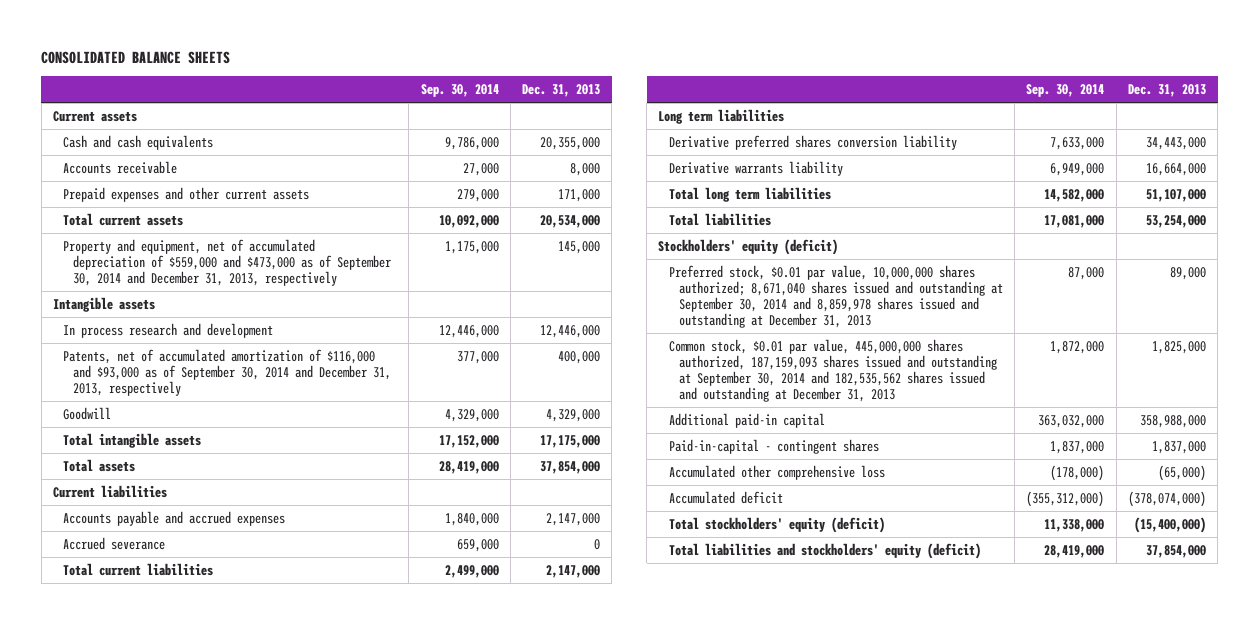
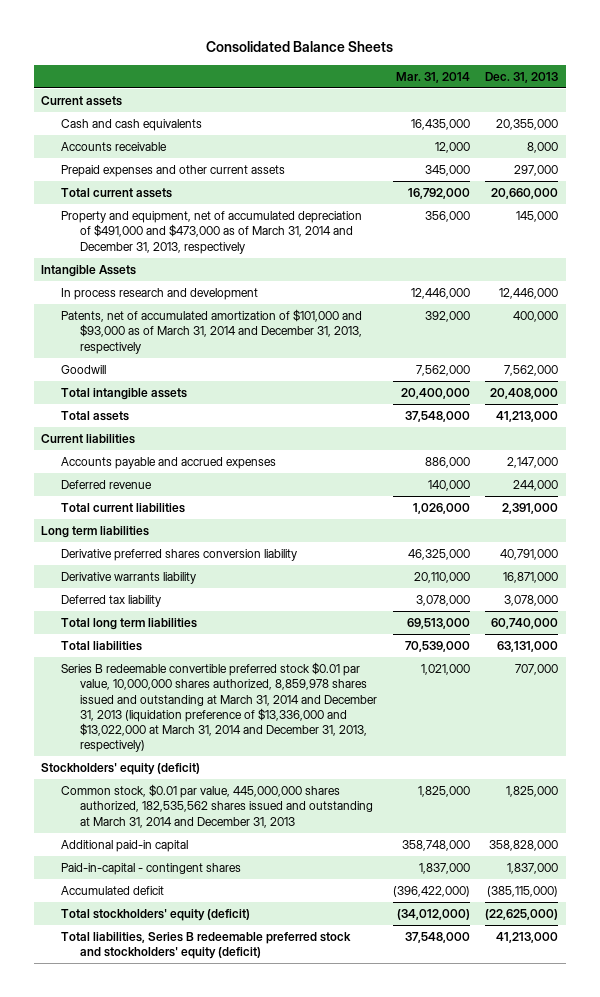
- CONSOLIDATED BALANCE SHEETS
+ Consolidated Balance Sheets
- | Sep. 30, 2014 | Dec. 31, 2013
+ | Mar. 31, 2014 | Dec. 31, 2013
- Prepaid expenses and other current assets | 279,000 | 171,000
- Total current assets | 10,092,000 | 20,534,000
- Property and equipment, net of accumulated depreciation of $559,000 and $473,000 as of September 30, 2014 and December 31, 2013, respectively | 1,175,000 | 145,000
- Intangible assets
+ Prepaid expenses and other current assets | 345,000 | 297,000
+ Total current assets | 16,792,000 | 20,660,000
+ Property and equipment, net of accumulated depreciation of $491,000 and $473,000 as of March 31, 2014 and December 31, 2013, respectively | 356,000 | 145,000
+ Intangible Assets
- Patents, net of accumulated amortization of $116,000 and $93,000 as of September 30, 2014 and December 31, 2013, respectively | 377,000 | 400,000
- Goodwill | 4,329,000 | 4,329,000
- Total intangible assets | 17,152,000 | 17,175,000
- Total assets | 28,419,000 | 37,854,000
+ Patents, net of accumulated amortization of $101,000 and $93,000 as of March 31, 2014 and December 31, 2013, respectively | 392,000 | 400,000
+ Goodwill | 7,562,000 | 7,562,000
+ Total intangible assets | 20,400,000 | 20,408,000
+ Total assets | 37,548,000 | 41,213,000
- Accrued severance | 659,000 | 0
- Total current liabilities | 2,499,000 | 2,147,000
+ Deferred revenue | 140,000 | 244,000
+ Total current liabilities | 1,026,000 | 2,391,000
- Derivative preferred shares conversion liability | 7,633,000 | 34,443,000
- Derivative warrants liability | 6,949,000 | 16,664,000
- Total long term liabilities | 14,582,000 | 51,107,000
- Total liabilities | 17,081,000 | 53,254,000
+ Derivative preferred shares conversion liability | 46,325,000 | 40,791,000
+ Derivative warrants liability | 20,110,000 | 16,871,000
+ Deferred tax liability | 3,078,000 | 3,078,000
+ Total long term liabilities | 69,513,000 | 60,740,000
+ Total liabilities | 70,539,000 | 63,131,000
+ Series B redeemable convertible preferred stock $0.01 par value, 10,000,000 shares authorized, 8,859,978 shares issued and outstanding at March 31, 2014 and December 31, 2013 (liquidation preference of $13,336,000 and $13,022,000 at March 31, 2014 and December 31, 2013, respectively) | 1,021,000 | 707,000
- Preferred stock, $0.01 par value, 10,000,000 shares authorized; 8,671,040 shares issued and outstanding at September 30, 2014 and 8,859,978 shares issued and outstanding at December 31, 2013 | 87,000 | 89,000
- Common stock, $0.01 par value, 445,000,000 shares authorized, 187,159,093 shares issued and outstanding at September 30, 2014 and 182,535,562 shares issued and outstanding at December 31, 2013 | 1,872,000 | 1,825,000
- Additional paid-in capital | 363,032,000 | 358,988,000
+ Common stock, $0.01 par value, 445,000,000 shares authorized, 182,535,562 shares issued and outstanding at March 31, 2014 and December 31, 2013 | 1,825,000 | 1,825,000
+ Additional paid-in capital | 358,748,000 | 358,828,000
- Accumulated other comprehensive loss | (178,000) | (65,000)
- Accumulated deficit | (355,312,000) | (378,074,000)
- Total stockholders' equity (deficit) | 11,338,000 | (15,400,000)
- Total liabilities and stockholders' equity (deficit) | 28,419,000 | 37,854,000
+ Accumulated deficit | (396,422,000) | (385,115,000)
+ Total stockholders' equity (deficit) | (34,012,000) | (22,625,000)
+ Total liabilities, Series B redeemable preferred stock and stockholders' equity (deficit) | 37,548,000 | 41,213,000

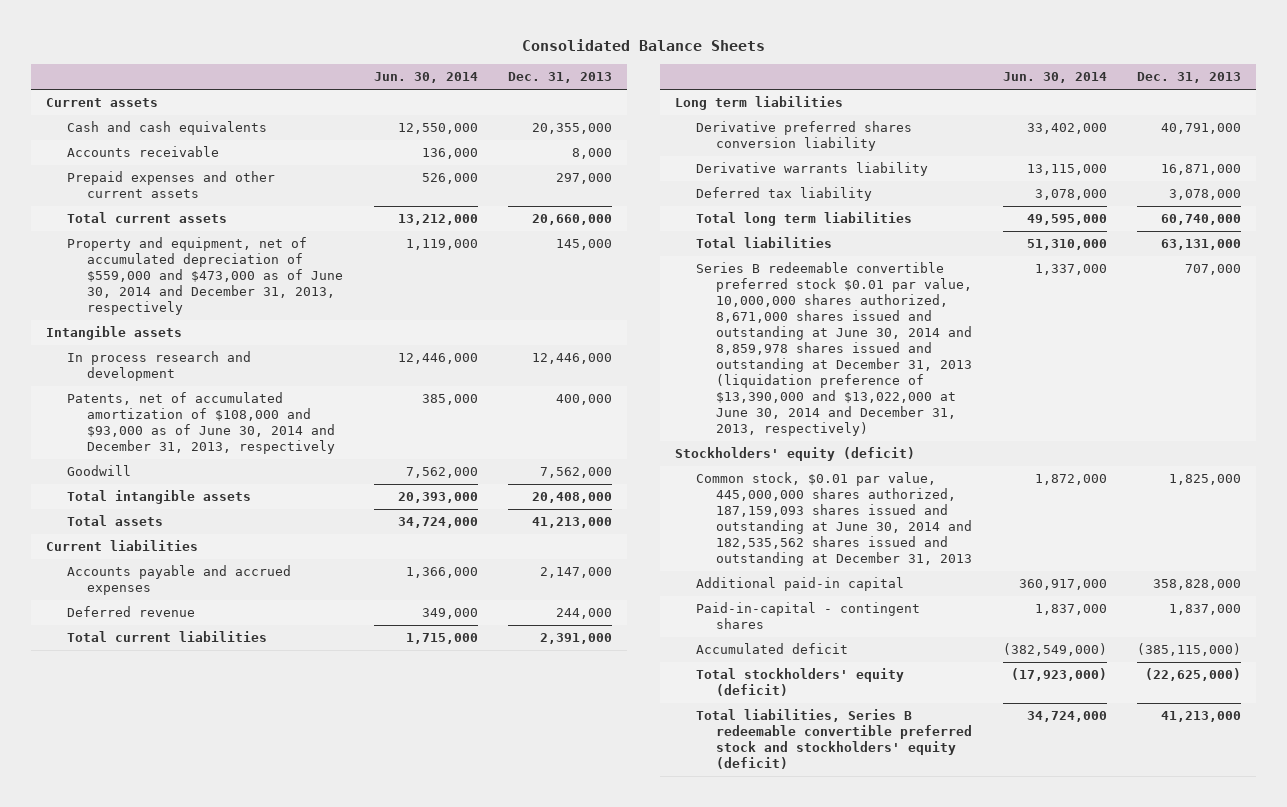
- | Mar. 31, 2014 | Dec. 31, 2013
+ | Jun. 30, 2014 | Dec. 31, 2013
- Property and equipment, net of accumulated depreciation of $491,000 and $473,000 as of March 31, 2014 and December 31, 2013, respectively | 356,000 | 145,000
- Intangible Assets
+ Property and equipment, net of accumulated depreciation of $559,000 and $473,000 as of June 30, 2014 and December 31, 2013, respectively | 1,119,000 | 145,000
+ Intangible assets
- Patents, net of accumulated amortization of $101,000 and $93,000 as of March 31, 2014 and December 31, 2013, respectively | 392,000 | 400,000
+ Patents, net of accumulated amortization of $108,000 and $93,000 as of June 30, 2014 and December 31, 2013, respectively | 385,000 | 400,000
- Series B redeemable convertible preferred stock $0.01 par value, 10,000,000 shares authorized, 8,859,978 shares issued and outstanding at March 31, 2014 and December 31, 2013 (liquidation preference of $13,336,000 and $13,022,000 at March 31, 2014 and December 31, 2013, respectively) | 1,021,000 | 707,000
+ Series B redeemable convertible preferred stock $0.01 par value, 10,000,000 shares authorized, 8,671,000 shares issued and outstanding at June 30, 2014 and 8,859,978 shares issued and outstanding at December 31, 2013 (liquidation preference of $13,390,000 and $13,022,000 at June 30, 2014 and December 31, 2013, respectively) | 1,337,000 | 707,000
- Common stock, $0.01 par value, 445,000,000 shares authorized, 182,535,562 shares issued and outstanding at March 31, 2014 and December 31, 2013 | 1,825,000 | 1,825,000
+ Common stock, $0.01 par value, 445,000,000 shares authorized, 187,159,093 shares issued and outstanding at June 30, 2014 and 182,535,562 shares issued and outstanding at December 31, 2013 | 1,872,000 | 1,825,000
- Total liabilities, Series B redeemable preferred stock and stockholders' equity (deficit) | 37,548,000 | 41,213,000
+ Total liabilities, Series B redeemable convertible preferred stock and stockholders' equity (deficit) | 34,724,000 | 41,213,000

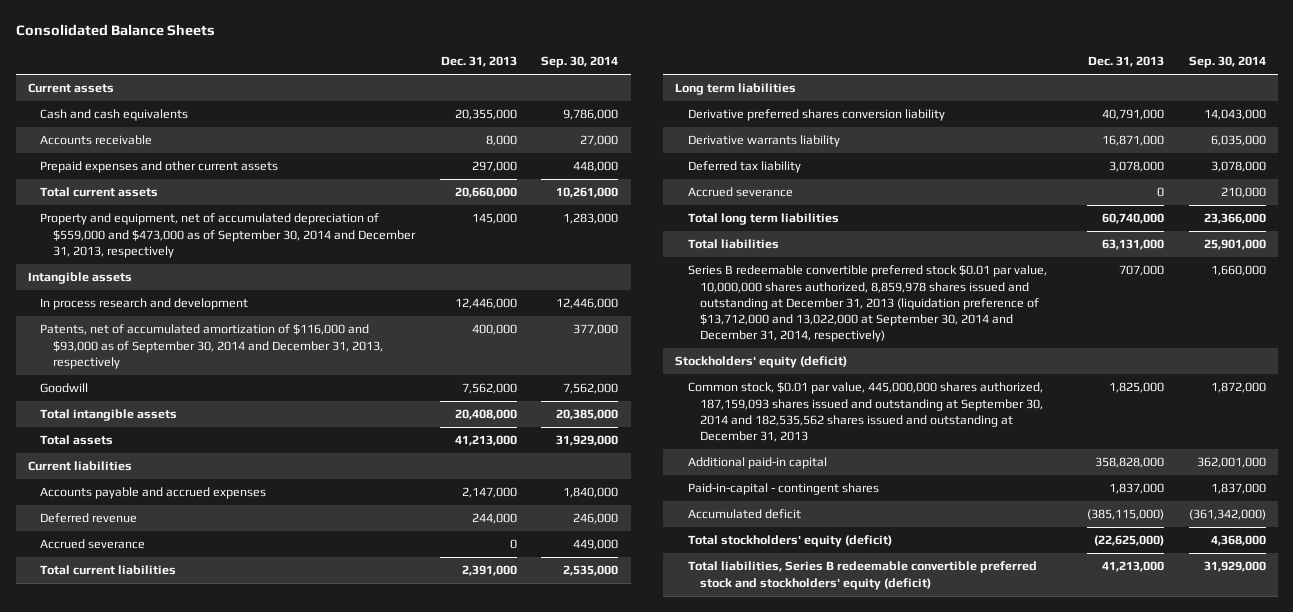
- | Jun. 30, 2014 | Dec. 31, 2013
+ | Dec. 31, 2013 | Sep. 30, 2014
- Property and equipment, net of accumulated depreciation of $559,000 and $473,000 as of June 30, 2014 and December 31, 2013, respectively | 1,119,000 | 145,000
+ Property and equipment, net of accumulated depreciation of $559,000 and $473,000 as of September 30, 2014 and December 31, 2013, respectively | 145,000 | 1,283,000
- Patents, net of accumulated amortization of $108,000 and $93,000 as of June 30, 2014 and December 31, 2013, respectively | 385,000 | 400,000
+ Patents, net of accumulated amortization of $116,000 and $93,000 as of September 30, 2014 and December 31, 2013, respectively | 400,000 | 377,000
+ Accrued severance | 0 | 449,000
+ Accrued severance | 0 | 210,000
- Series B redeemable convertible preferred stock $0.01 par value, 10,000,000 shares authorized, 8,671,000 shares issued and outstanding at June 30, 2014 and 8,859,978 shares issued and outstanding at December 31, 2013 (liquidation preference of $13,390,000 and $13,022,000 at June 30, 2014 and December 31, 2013, respectively) | 1,337,000 | 707,000
+ Series B redeemable convertible preferred stock $0.01 par value, 10,000,000 shares authorized, 8,859,978 shares issued and outstanding at December 31, 2013 (liquidation preference of $13,712,000 and 13,022,000 at September 30, 2014 and December 31, 2014, respectively) | 707,000 | 1,660,000
- Common stock, $0.01 par value, 445,000,000 shares authorized, 187,159,093 shares issued and outstanding at June 30, 2014 and 182,535,562 shares issued and outstanding at December 31, 2013 | 1,872,000 | 1,825,000
+ Common stock, $0.01 par value, 445,000,000 shares authorized, 187,159,093 shares issued and outstanding at September 30, 2014 and 182,535,562 shares issued and outstanding at December 31, 2013 | 1,825,000 | 1,872,000

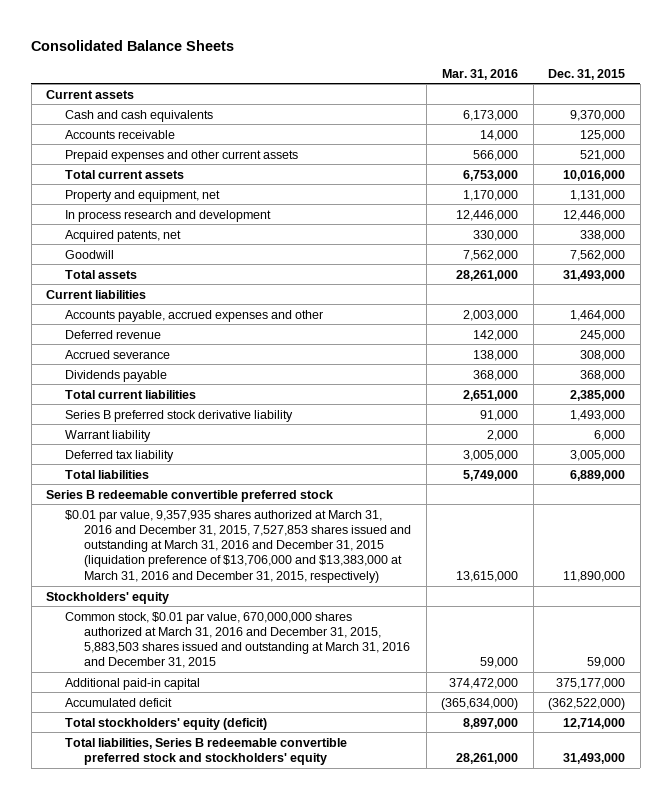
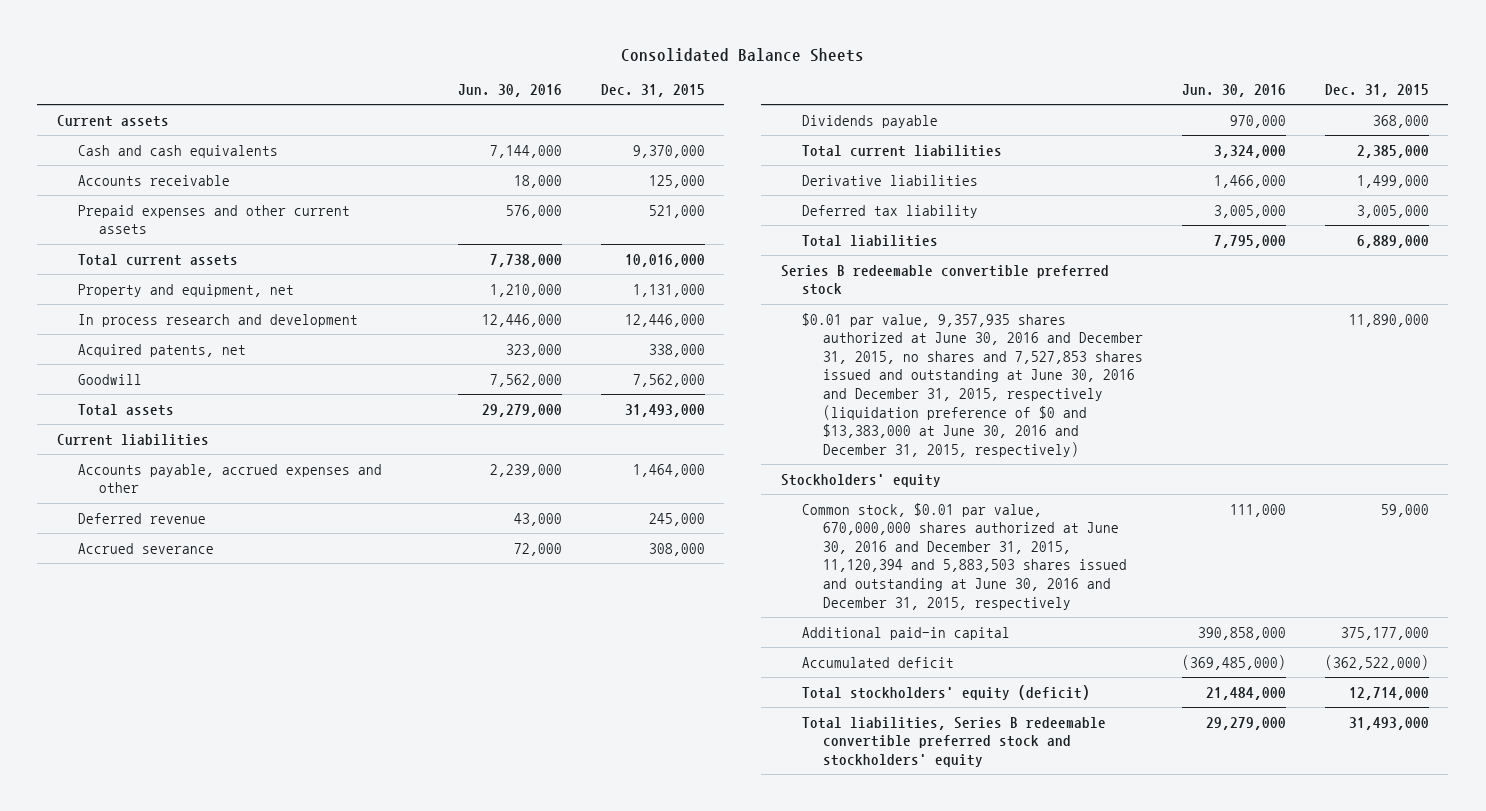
- | Mar. 31, 2016 | Dec. 31, 2015
+ | Jun. 30, 2016 | Dec. 31, 2015
- Series B preferred stock derivative liability | 91,000 | 1,493,000
- Warrant liability | 2,000 | 6,000
+ Derivative liabilities | 1,466,000 | 1,499,000
- $0.01 par value, 9,357,935 shares authorized at March 31, 2016 and December 31, 2015, 7,527,853 shares issued and outstanding at March 31, 2016 and December 31, 2015 (liquidation preference of $13,706,000 and $13,383,000 at March 31, 2016 and December 31, 2015, respectively) | 13,615,000 | 11,890,000
+ $0.01 par value, 9,357,935 shares authorized at June 30, 2016 and December 31, 2015, no shares and 7,527,853 shares issued and outstanding at June 30, 2016 and December 31, 2015, respectively (liquidation preference of $0 and $13,383,000 at June 30, 2016 and December 31, 2015, respectively) | | 11,890,000
- Common stock, $0.01 par value, 670,000,000 shares authorized at March 31, 2016 and December 31, 2015, 5,883,503 shares issued and outstanding at March 31, 2016 and December 31, 2015 | 59,000 | 59,000
+ Common stock, $0.01 par value, 670,000,000 shares authorized at June 30, 2016 and December 31, 2015, 11,120,394 and 5,883,503 shares issued and outstanding at June 30, 2016 and December 31, 2015, respectively | 111,000 | 59,000

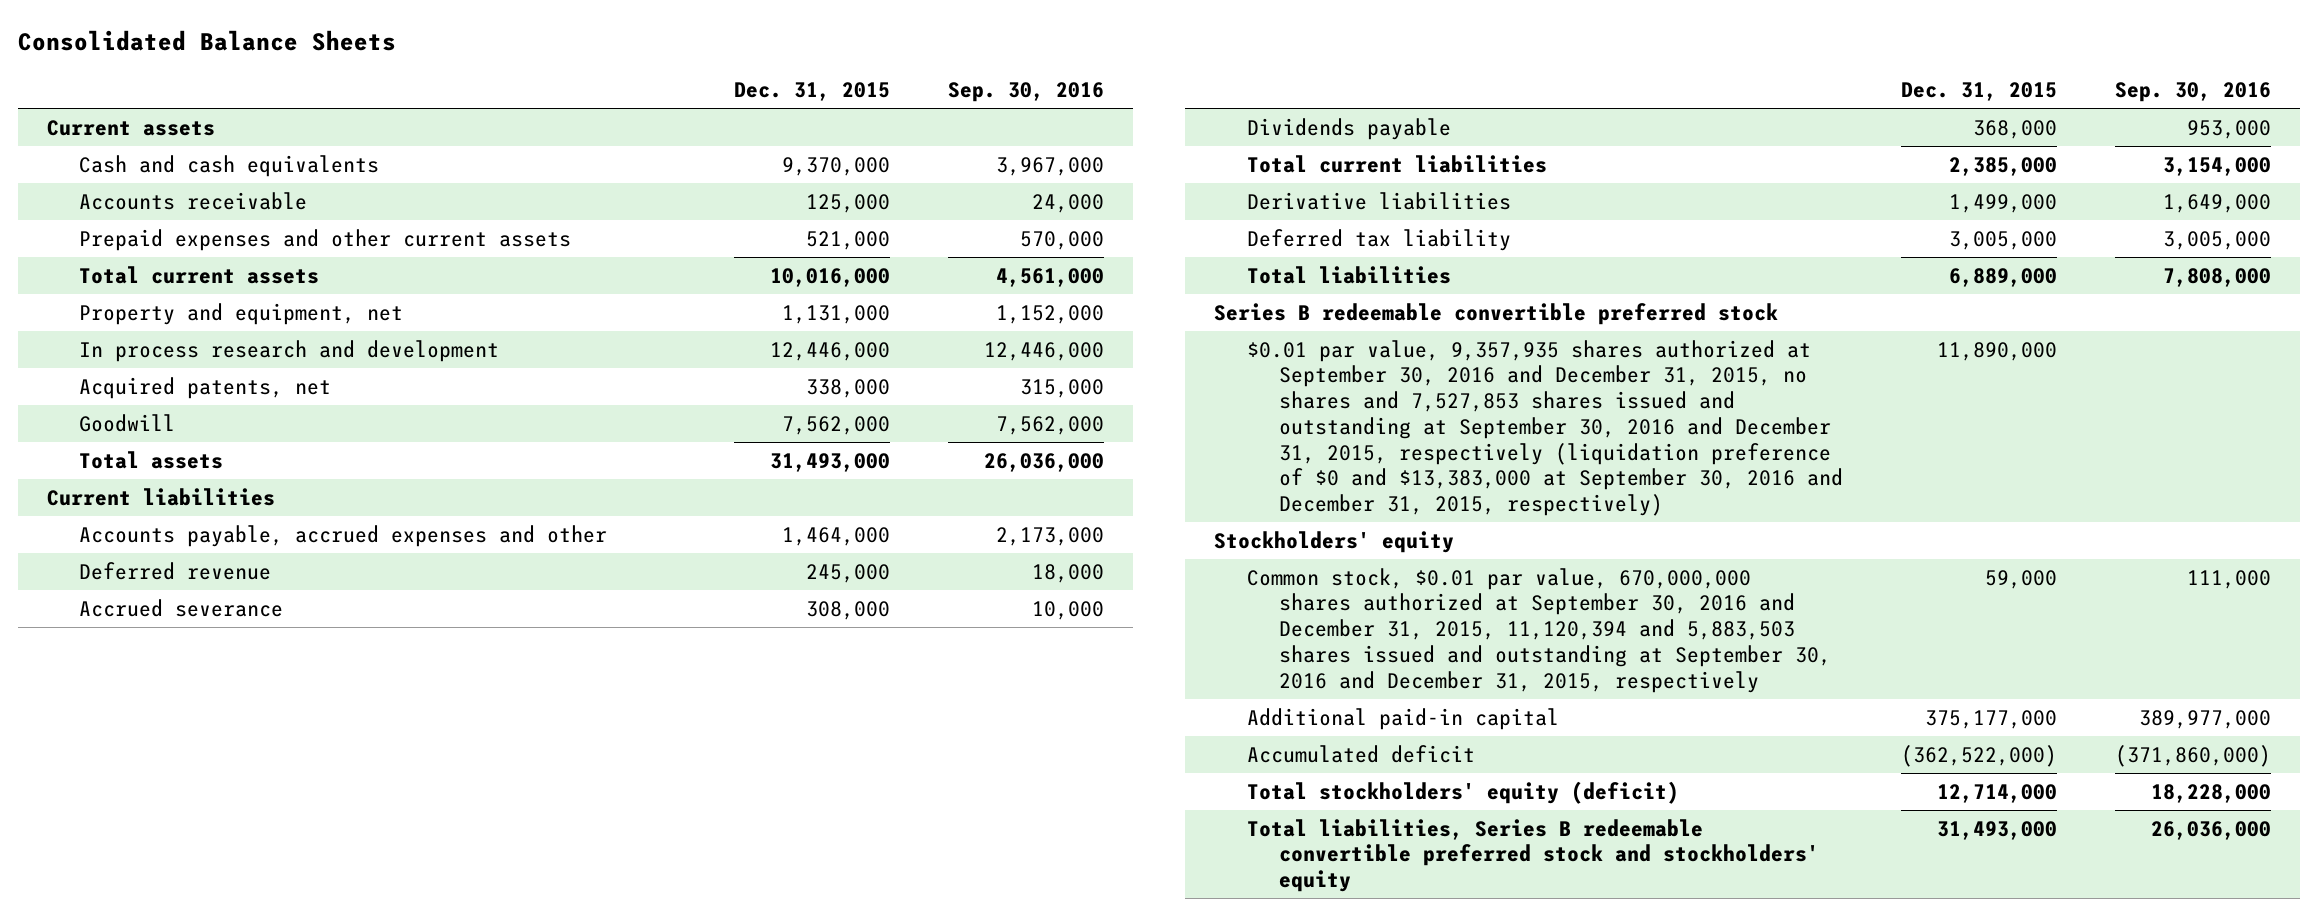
- | Jun. 30, 2016 | Dec. 31, 2015
+ | Dec. 31, 2015 | Sep. 30, 2016
- $0.01 par value, 9,357,935 shares authorized at June 30, 2016 and December 31, 2015, no shares and 7,527,853 shares issued and outstanding at June 30, 2016 and December 31, 2015, respectively (liquidation preference of $0 and $13,383,000 at June 30, 2016 and December 31, 2015, respectively) | | 11,890,000
+ $0.01 par value, 9,357,935 shares authorized at September 30, 2016 and December 31, 2015, no shares and 7,527,853 shares issued and outstanding at September 30, 2016 and December 31, 2015, respectively (liquidation preference of $0 and $13,383,000 at September 30, 2016 and December 31, 2015, respectively) | 11,890,000 |
- Common stock, $0.01 par value, 670,000,000 shares authorized at June 30, 2016 and December 31, 2015, 11,120,394 and 5,883,503 shares issued and outstanding at June 30, 2016 and December 31, 2015, respectively | 111,000 | 59,000
+ Common stock, $0.01 par value, 670,000,000 shares authorized at September 30, 2016 and December 31, 2015, 11,120,394 and 5,883,503 shares issued and outstanding at September 30, 2016 and December 31, 2015, respectively | 59,000 | 111,000

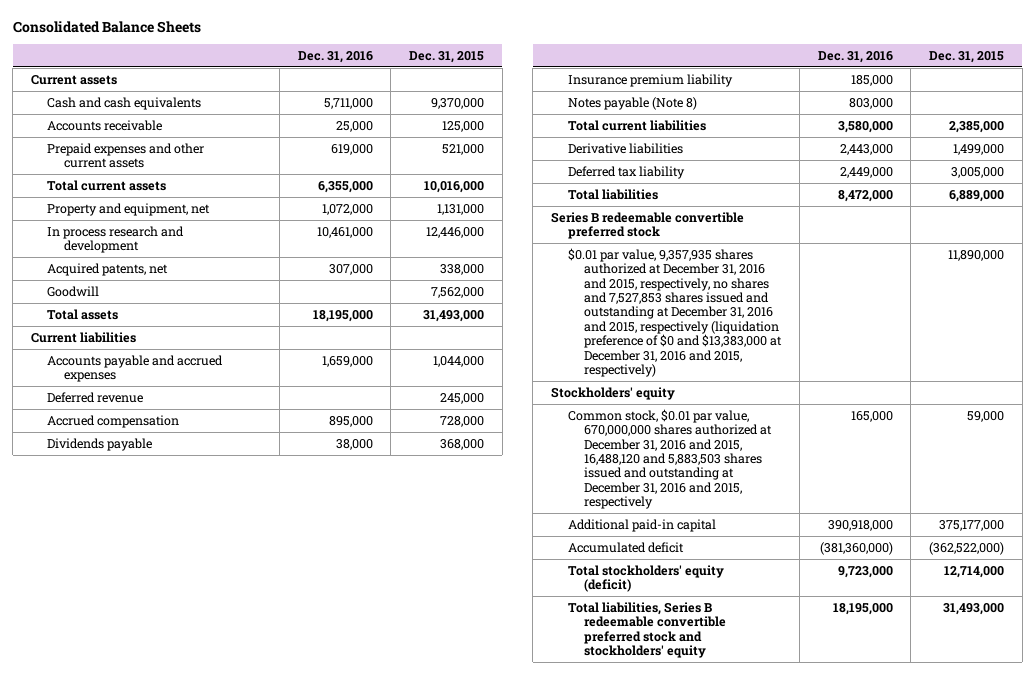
- | Dec. 31, 2015 | Sep. 30, 2016
+ | Dec. 31, 2016 | Dec. 31, 2015
- Accounts payable, accrued expenses and other | 1,464,000 | 2,173,000
+ Accounts payable and accrued expenses | 1,659,000 | 1,044,000
- Accrued severance | 308,000 | 10,000
+ Accrued compensation | 895,000 | 728,000
+ Insurance premium liability | 185,000 |
+ Notes payable (Note 8) | 803,000 |
- $0.01 par value, 9,357,935 shares authorized at September 30, 2016 and December 31, 2015, no shares and 7,527,853 shares issued and outstanding at September 30, 2016 and December 31, 2015, respectively (liquidation preference of $0 and $13,383,000 at September 30, 2016 and December 31, 2015, respectively) | 11,890,000 |
+ $0.01 par value, 9,357,935 shares authorized at December 31, 2016 and 2015, respectively, no shares and 7,527,853 shares issued and outstanding at December 31, 2016 and 2015, respectively (liquidation preference of $0 and $13,383,000 at December 31, 2016 and 2015, respectively) | | 11,890,000
- Common stock, $0.01 par value, 670,000,000 shares authorized at September 30, 2016 and December 31, 2015, 11,120,394 and 5,883,503 shares issued and outstanding at September 30, 2016 and December 31, 2015, respectively | 59,000 | 111,000
+ Common stock, $0.01 par value, 670,000,000 shares authorized at December 31, 2016 and 2015, 16,488,120 and 5,883,503 shares issued and outstanding at December 31, 2016 and 2015, respectively | 165,000 | 59,000

